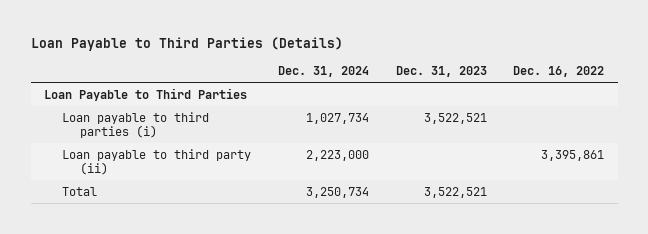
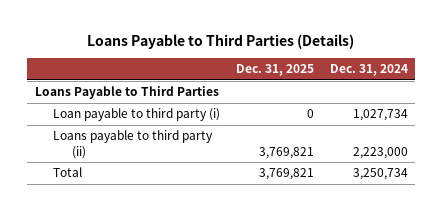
- Loan Payable to Third Parties (Details)
+ Loans Payable to Third Parties (Details)
- | Dec. 31, 2024 | Dec. 31, 2023 | Dec. 16, 2022
+ | Dec. 31, 2025 | Dec. 31, 2024
- Loan Payable to Third Parties
- Loan payable to third parties (i) | 1,027,734 | 3,522,521 |
- Loan payable to third party (ii) | 2,223,000 | | 3,395,861
+ Loans Payable to Third Parties
+ Loan payable to third party (i) | 0 | 1,027,734
+ Loans payable to third party (ii) | 3,769,821 | 2,223,000

